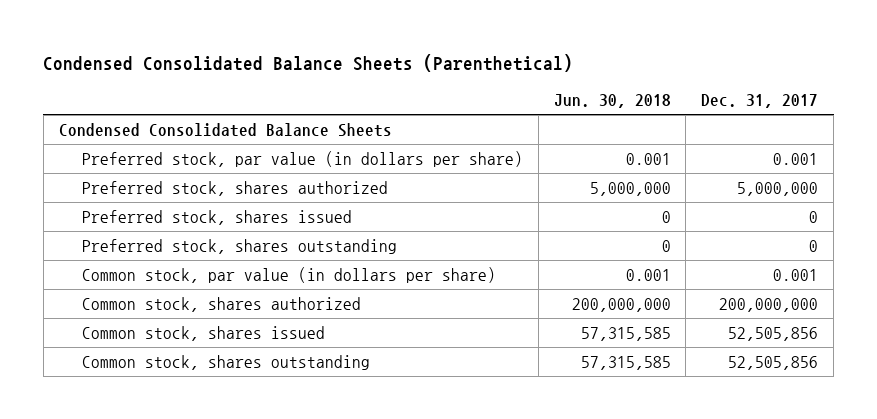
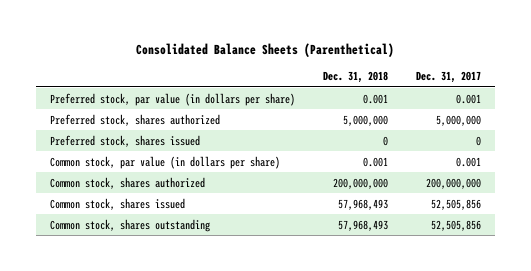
- Condensed Consolidated Balance Sheets (Parenthetical)
+ Consolidated Balance Sheets (Parenthetical)
- | Jun. 30, 2018 | Dec. 31, 2017
+ | Dec. 31, 2018 | Dec. 31, 2017
- Condensed Consolidated Balance Sheets
- Preferred stock, shares outstanding | 0 | 0

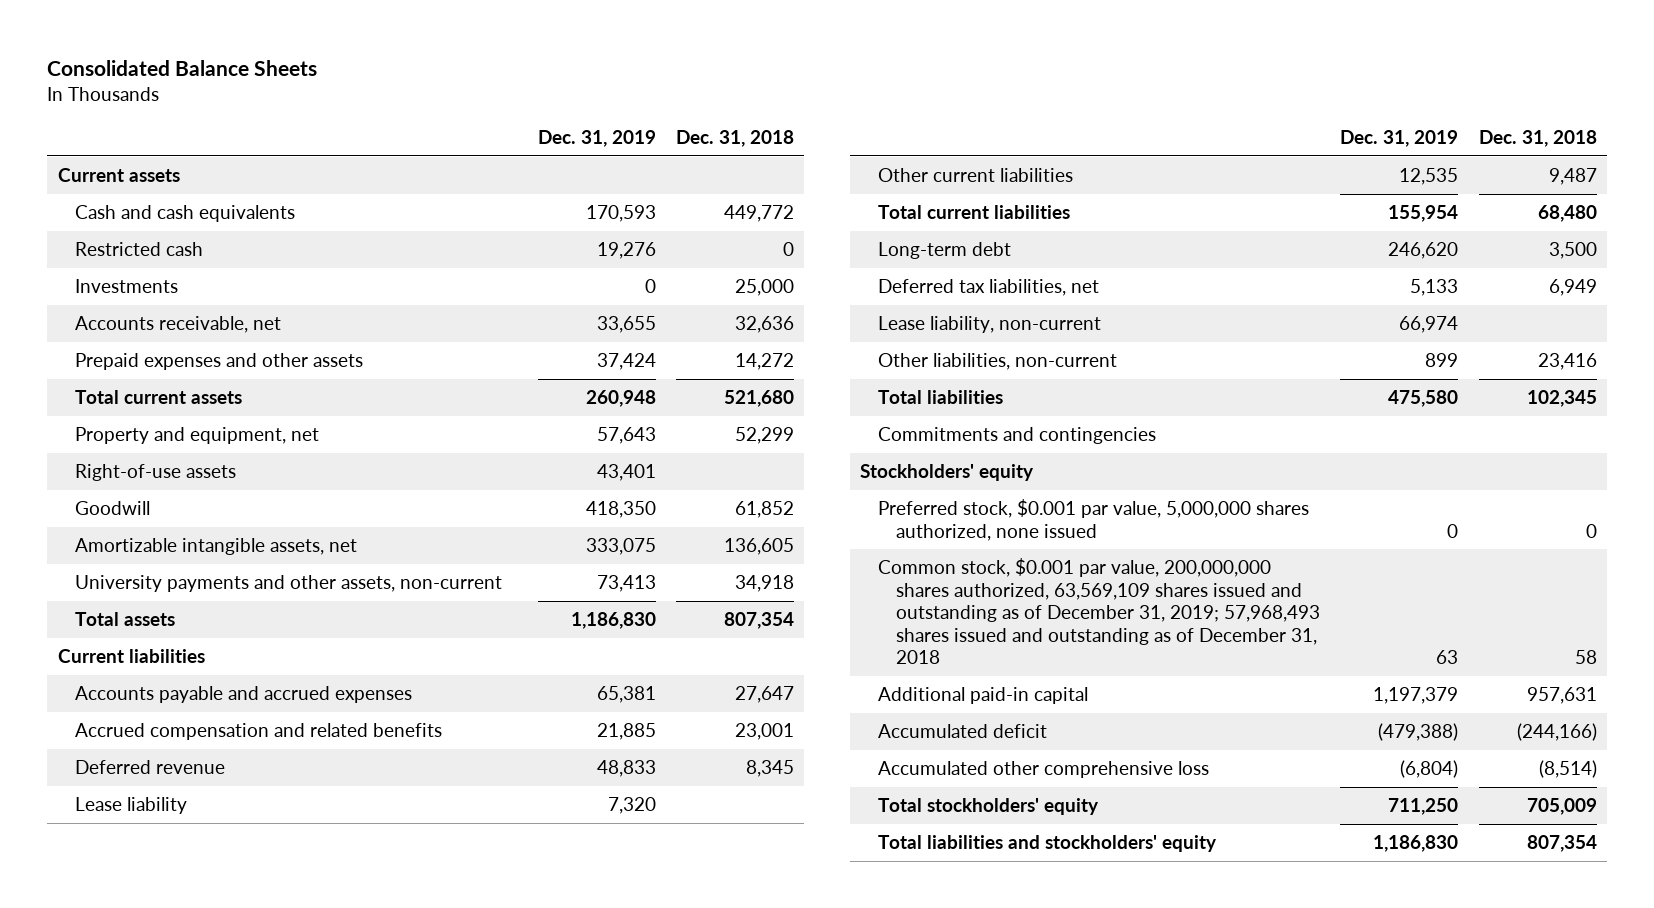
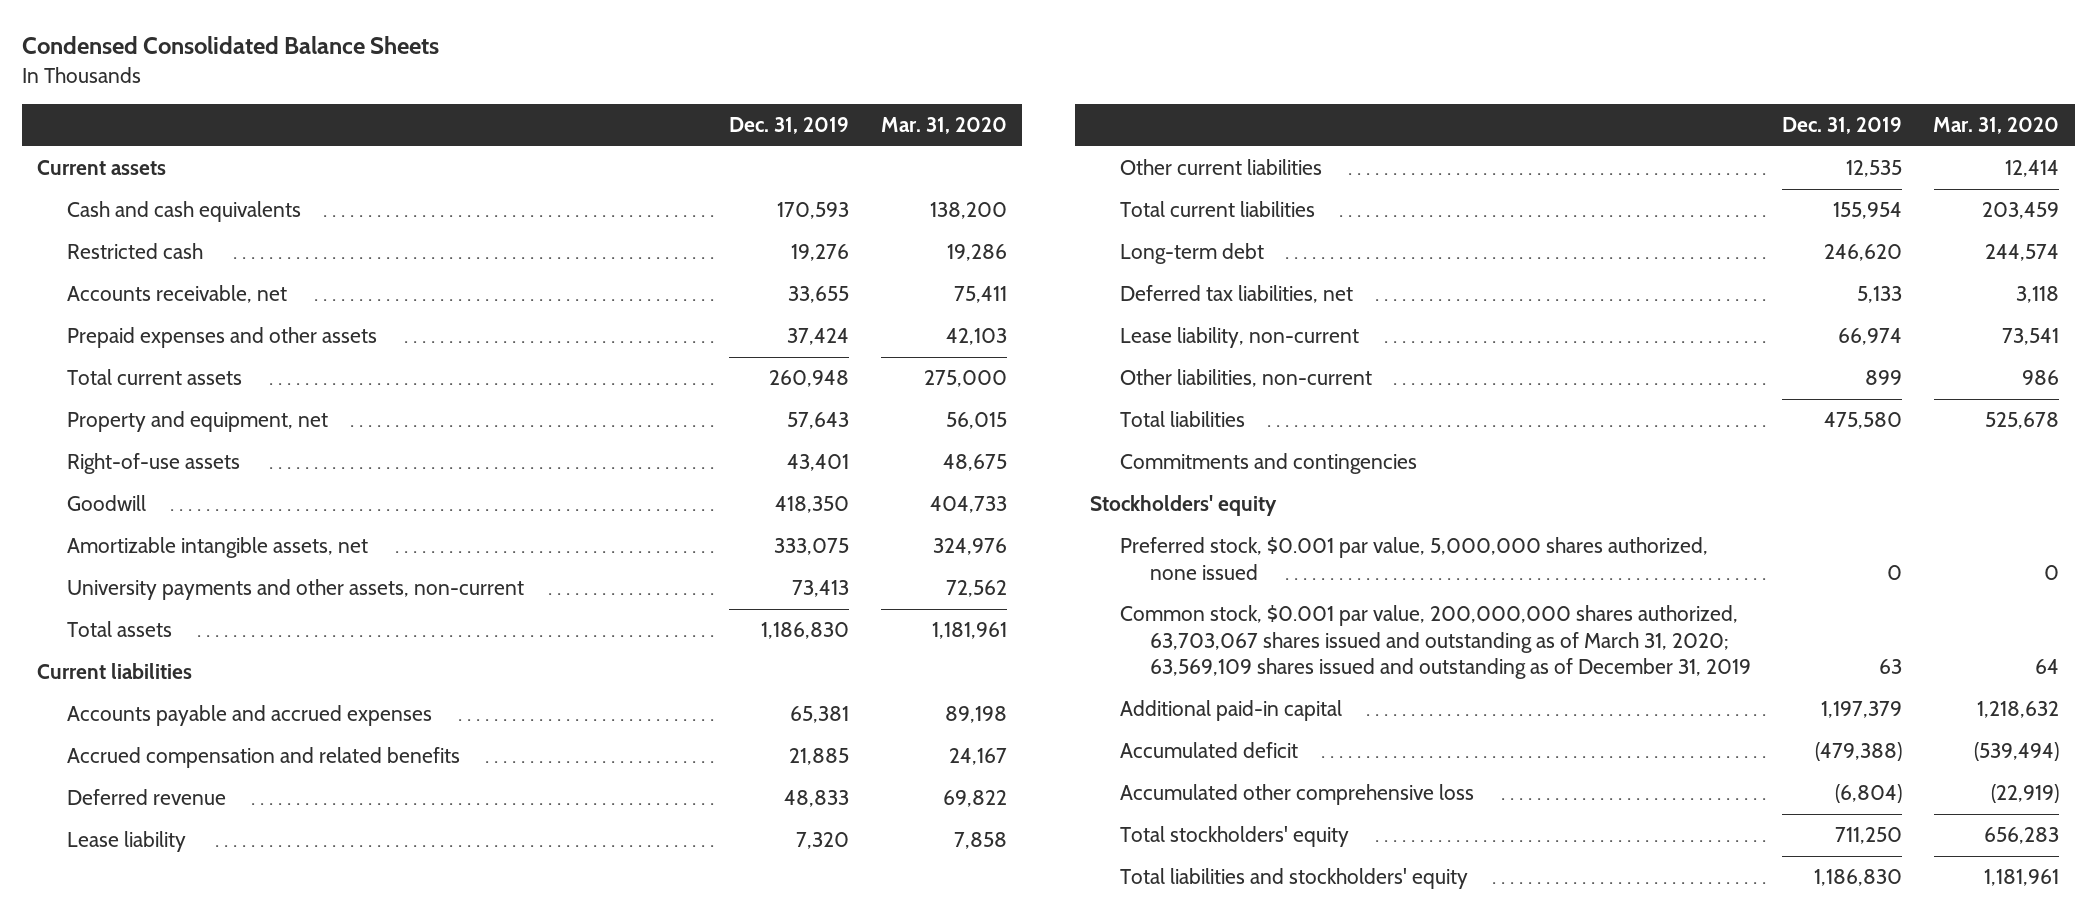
- Consolidated Balance Sheets
+ Condensed Consolidated Balance Sheets
- | Dec. 31, 2019 | Dec. 31, 2018
+ | Dec. 31, 2019 | Mar. 31, 2020
- Investments | 0 | 25,000
- Common stock, $0.001 par value, 200,000,000 shares authorized, 63,569,109 shares issued and outstanding as of December 31, 2019; 57,968,493 shares issued and outstanding as of December 31, 2018 | 63 | 58
+ Common stock, $0.001 par value, 200,000,000 shares authorized, 63,703,067 shares issued and outstanding as of March 31, 2020; 63,569,109 shares issued and outstanding as of December 31, 2019 | 63 | 64

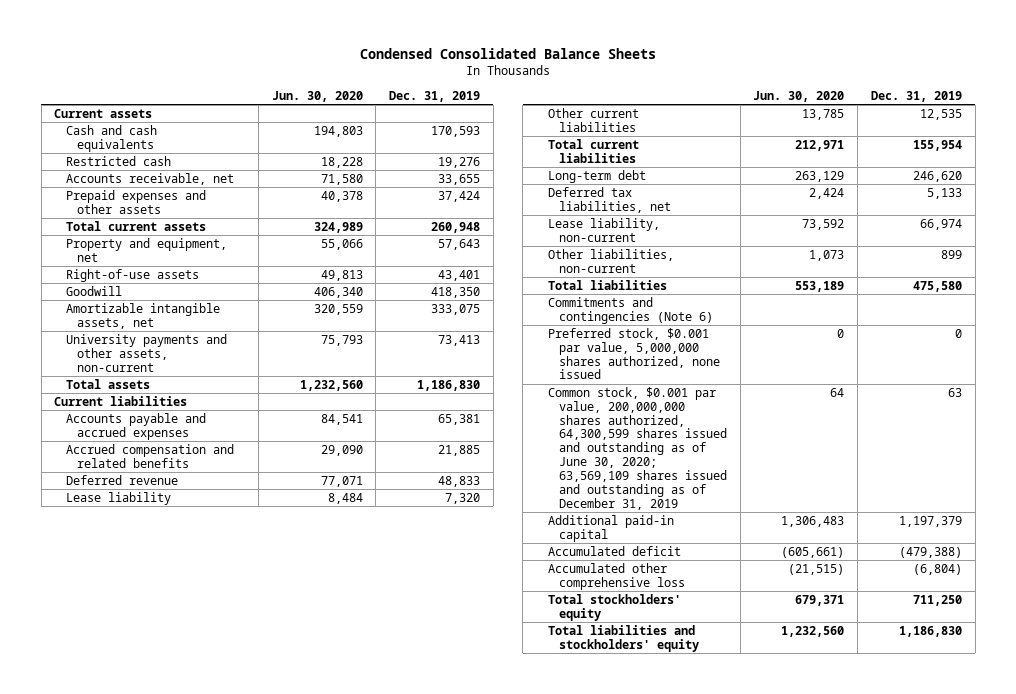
- | Dec. 31, 2019 | Mar. 31, 2020
+ | Jun. 30, 2020 | Dec. 31, 2019
- Commitments and contingencies
- Stockholders' equity
+ Commitments and contingencies (Note 6)
- Common stock, $0.001 par value, 200,000,000 shares authorized, 63,703,067 shares issued and outstanding as of March 31, 2020; 63,569,109 shares issued and outstanding as of December 31, 2019 | 63 | 64
+ Common stock, $0.001 par value, 200,000,000 shares authorized, 64,300,599 shares issued and outstanding as of June 30, 2020; 63,569,109 shares issued and outstanding as of December 31, 2019 | 64 | 63

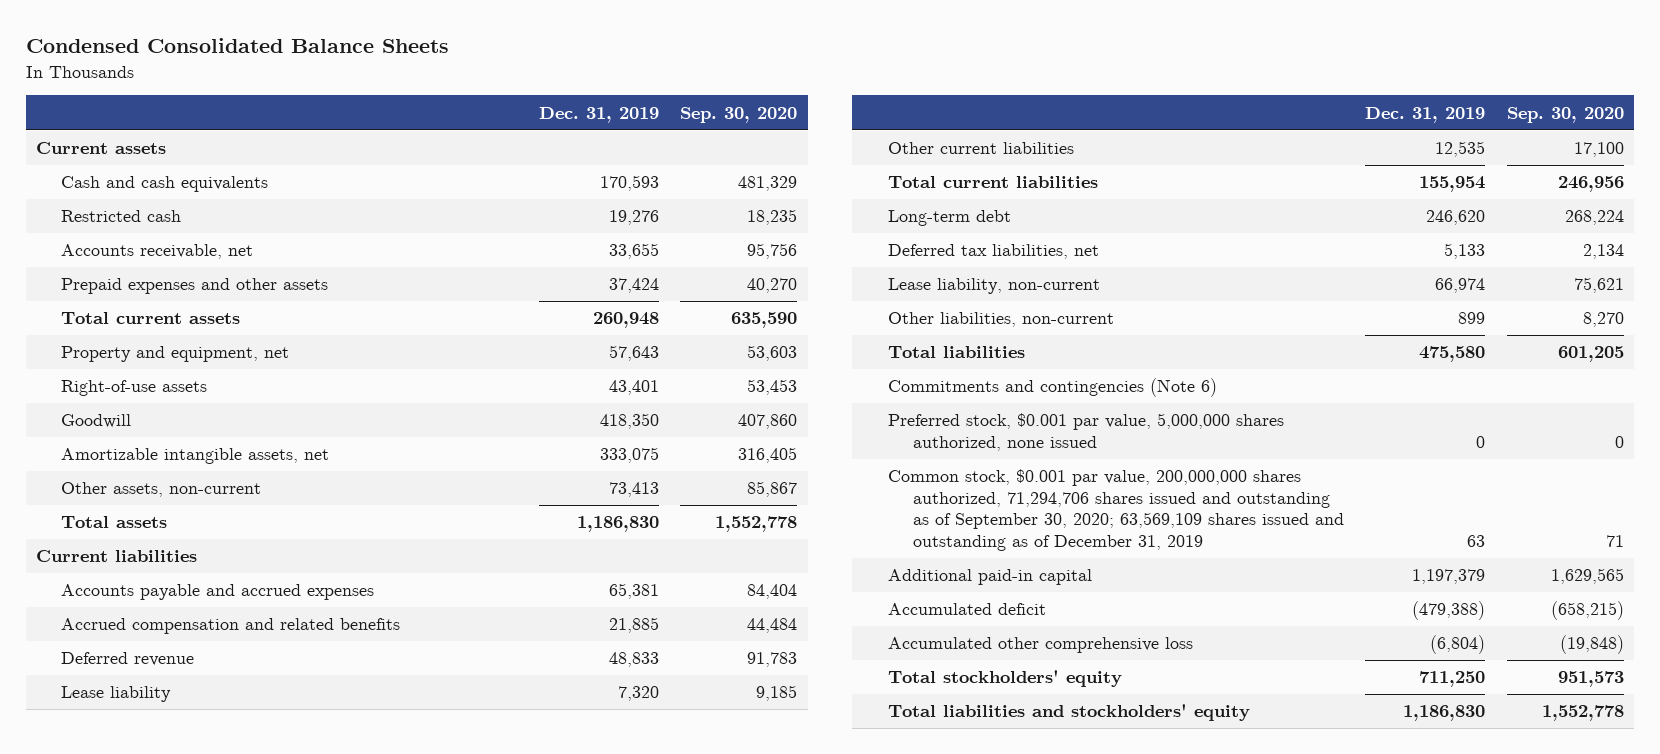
- | Jun. 30, 2020 | Dec. 31, 2019
+ | Dec. 31, 2019 | Sep. 30, 2020
- University payments and other assets, non-current | 75,793 | 73,413
+ Other assets, non-current | 73,413 | 85,867
- Common stock, $0.001 par value, 200,000,000 shares authorized, 64,300,599 shares issued and outstanding as of June 30, 2020; 63,569,109 shares issued and outstanding as of December 31, 2019 | 64 | 63
+ Common stock, $0.001 par value, 200,000,000 shares authorized, 71,294,706 shares issued and outstanding as of September 30, 2020; 63,569,109 shares issued and outstanding as of December 31, 2019 | 63 | 71

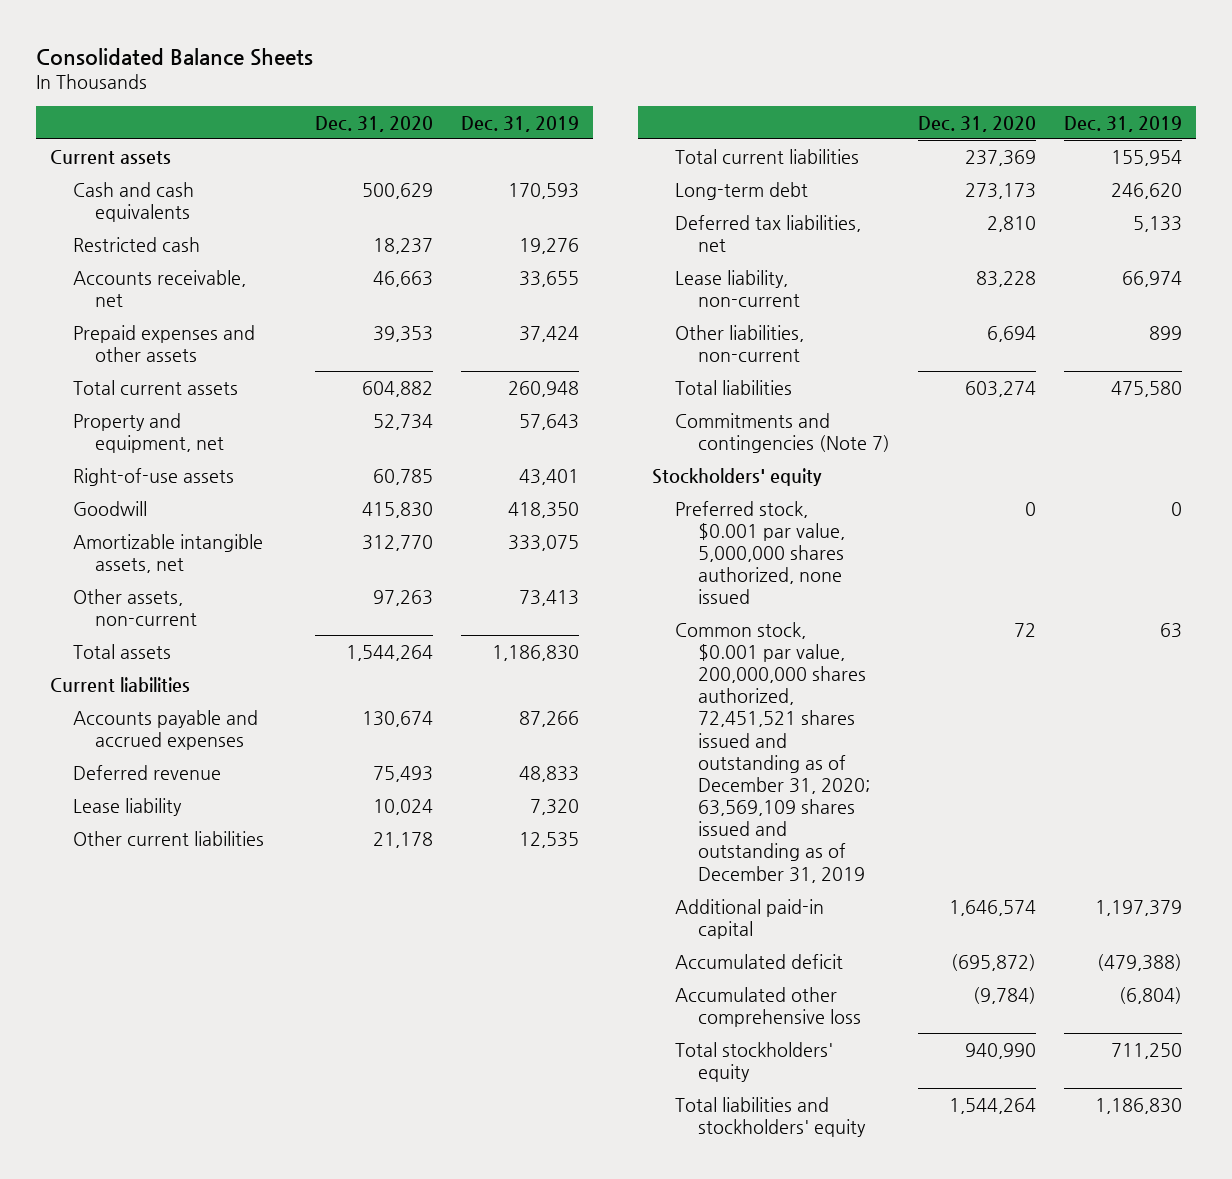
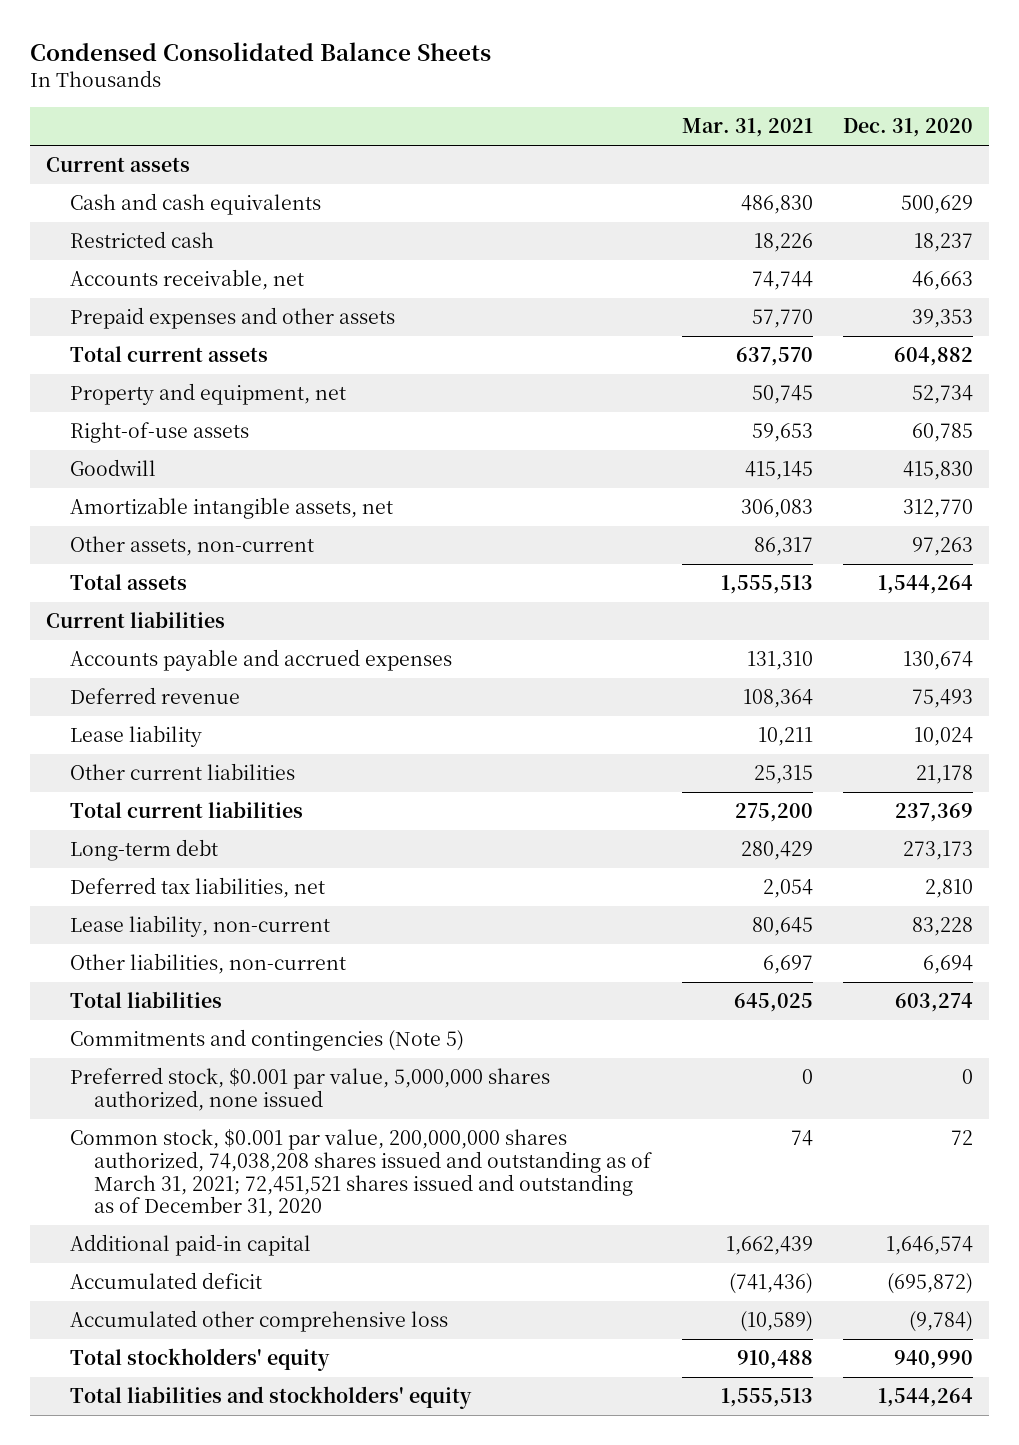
- Consolidated Balance Sheets
+ Condensed Consolidated Balance Sheets
- | Dec. 31, 2020 | Dec. 31, 2019
+ | Mar. 31, 2021 | Dec. 31, 2020
- Commitments and contingencies (Note 7)
- Stockholders' equity
+ Commitments and contingencies (Note 5)
- Common stock, $0.001 par value, 200,000,000 shares authorized, 72,451,521 shares issued and outstanding as of December 31, 2020; 63,569,109 shares issued and outstanding as of December 31, 2019 | 72 | 63
+ Common stock, $0.001 par value, 200,000,000 shares authorized, 74,038,208 shares issued and outstanding as of March 31, 2021; 72,451,521 shares issued and outstanding as of December 31, 2020 | 74 | 72

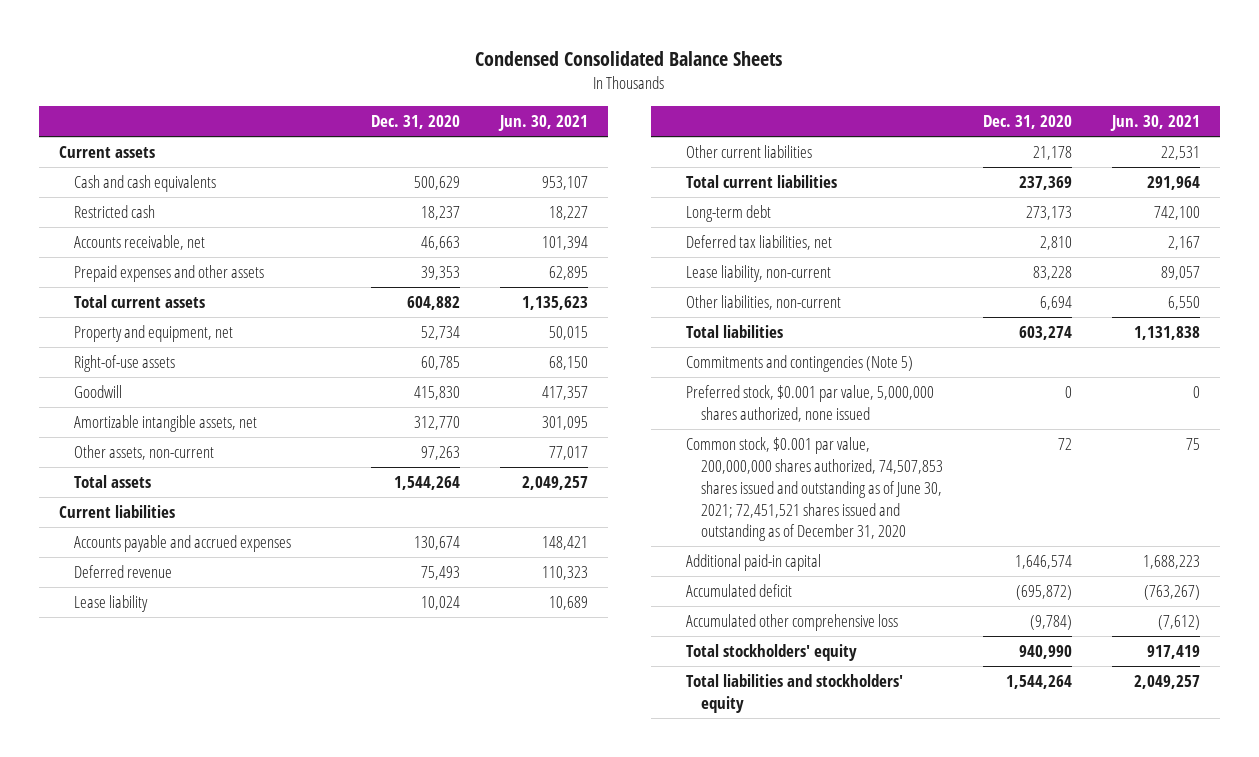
- | Mar. 31, 2021 | Dec. 31, 2020
+ | Dec. 31, 2020 | Jun. 30, 2021
- Common stock, $0.001 par value, 200,000,000 shares authorized, 74,038,208 shares issued and outstanding as of March 31, 2021; 72,451,521 shares issued and outstanding as of December 31, 2020 | 74 | 72
+ Common stock, $0.001 par value, 200,000,000 shares authorized, 74,507,853 shares issued and outstanding as of June 30, 2021; 72,451,521 shares issued and outstanding as of December 31, 2020 | 72 | 75

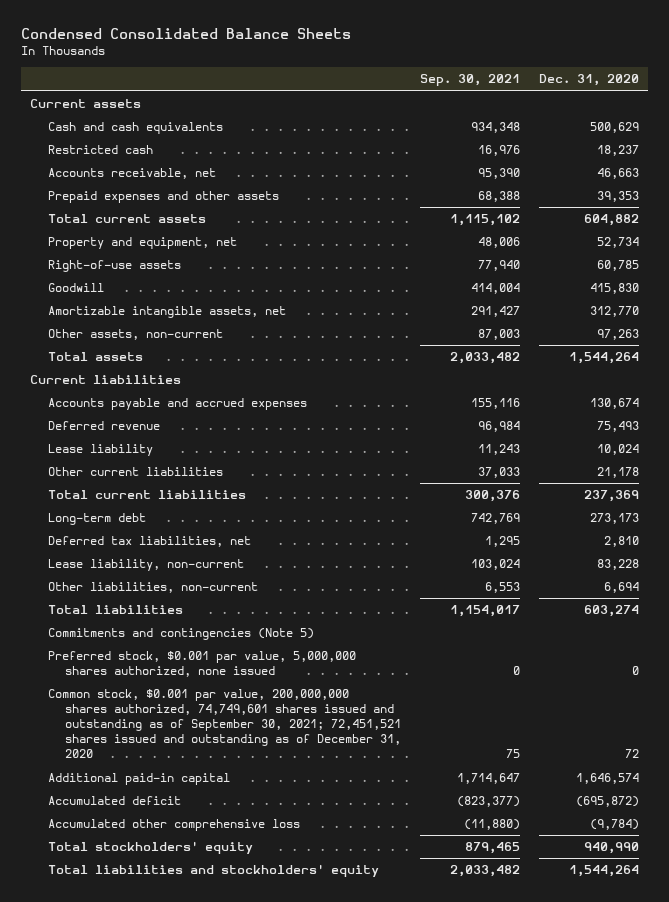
- | Dec. 31, 2020 | Jun. 30, 2021
+ | Sep. 30, 2021 | Dec. 31, 2020
- Common stock, $0.001 par value, 200,000,000 shares authorized, 74,507,853 shares issued and outstanding as of June 30, 2021; 72,451,521 shares issued and outstanding as of December 31, 2020 | 72 | 75
+ Common stock, $0.001 par value, 200,000,000 shares authorized, 74,749,601 shares issued and outstanding as of September 30, 2021; 72,451,521 shares issued and outstanding as of December 31, 2020 | 75 | 72

